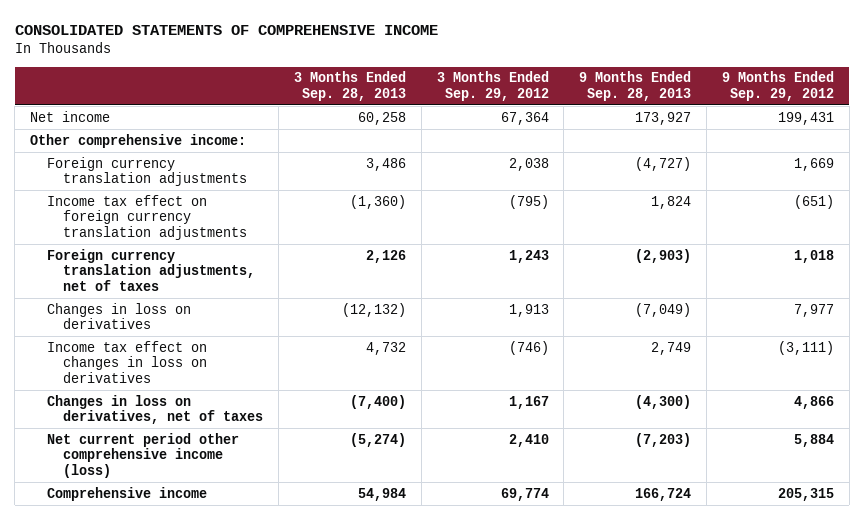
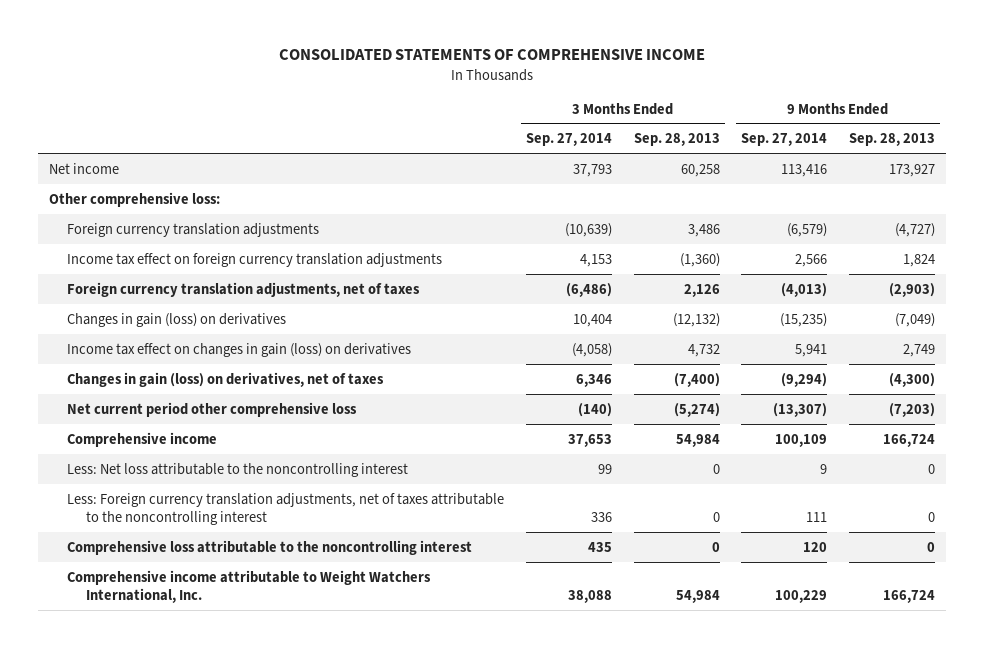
- | 3 Months Ended Sep. 28, 2013 | 3 Months Ended Sep. 29, 2012 | 9 Months Ended Sep. 28, 2013 | 9 Months Ended Sep. 29, 2012
+ | 3 Months Ended Sep. 27, 2014 | 3 Months Ended Sep. 28, 2013 | 9 Months Ended Sep. 27, 2014 | 9 Months Ended Sep. 28, 2013
- Other comprehensive income:
+ Other comprehensive loss:
- Changes in loss on derivatives | (12,132) | 1,913 | (7,049) | 7,977
- Income tax effect on changes in loss on derivatives | 4,732 | (746) | 2,749 | (3,111)
- Changes in loss on derivatives, net of taxes | (7,400) | 1,167 | (4,300) | 4,866
- Net current period other comprehensive income (loss) | (5,274) | 2,410 | (7,203) | 5,884
+ Changes in gain (loss) on derivatives | 10,404 | (12,132) | (15,235) | (7,049)
+ Income tax effect on changes in gain (loss) on derivatives | (4,058) | 4,732 | 5,941 | 2,749
+ Changes in gain (loss) on derivatives, net of taxes | 6,346 | (7,400) | (9,294) | (4,300)
+ Net current period other comprehensive loss | (140) | (5,274) | (13,307) | (7,203)
+ Less: Net loss attributable to the noncontrolling interest | 99 | 0 | 9 | 0
+ Less: Foreign currency translation adjustments, net of taxes attributable to the noncontrolling interest | 336 | 0 | 111 | 0
+ Comprehensive loss attributable to the noncontrolling interest | 435 | 0 | 120 | 0
+ Comprehensive income attributable to Weight Watchers International, Inc. | 38,088 | 54,984 | 100,229 | 166,724

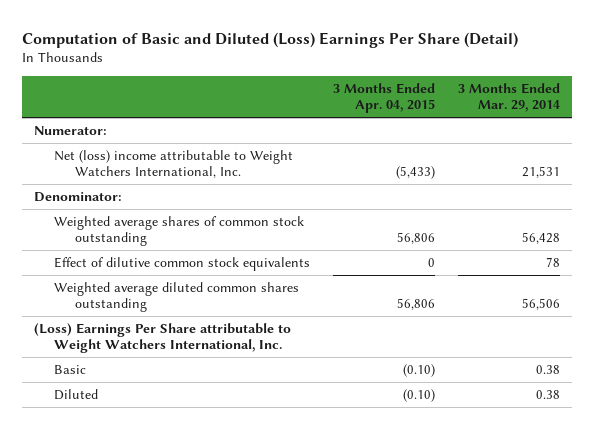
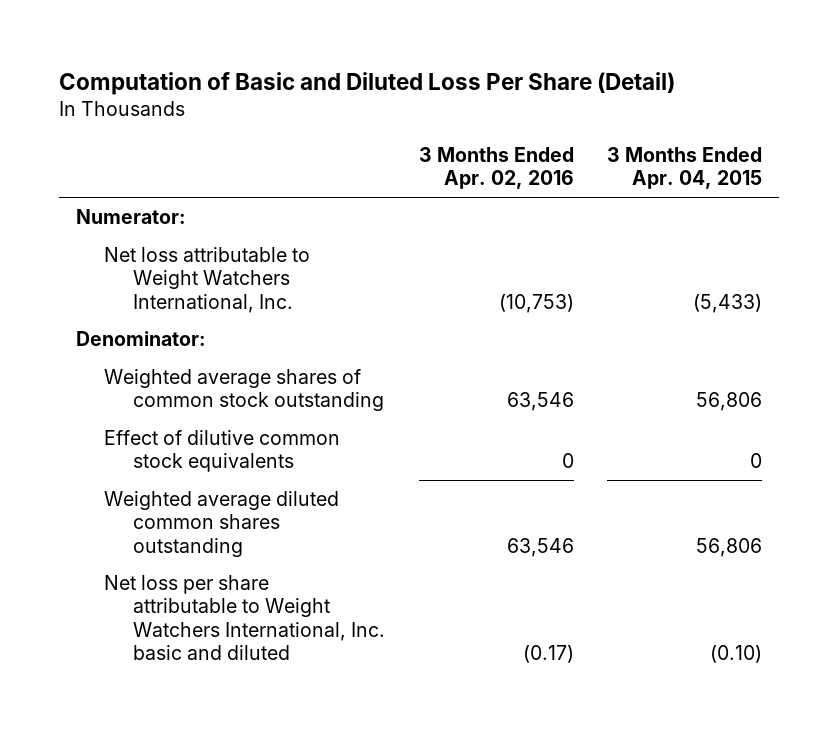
- Computation of Basic and Diluted (Loss) Earnings Per Share (Detail)
+ Computation of Basic and Diluted Loss Per Share (Detail)
- | 3 Months Ended Apr. 04, 2015 | 3 Months Ended Mar. 29, 2014
+ | 3 Months Ended Apr. 02, 2016 | 3 Months Ended Apr. 04, 2015
- Net (loss) income attributable to Weight Watchers International, Inc. | (5,433) | 21,531
+ Net loss attributable to Weight Watchers International, Inc. | (10,753) | (5,433)
- (Loss) Earnings Per Share attributable to Weight Watchers International, Inc.
- Basic | (0.10) | 0.38
- Diluted | (0.10) | 0.38
+ Net loss per share attributable to Weight Watchers International, Inc. basic and diluted | (0.17) | (0.10)

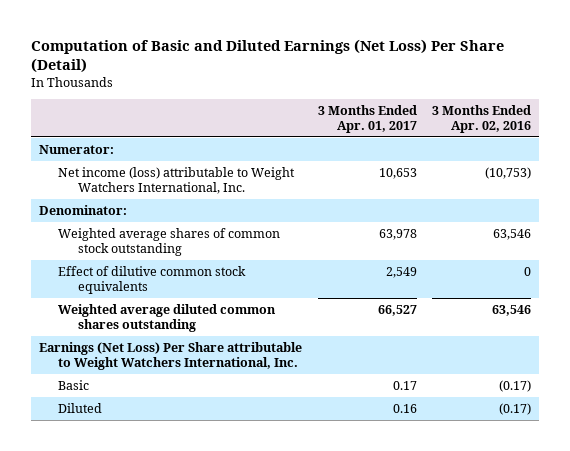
- Computation of Basic and Diluted Loss Per Share (Detail)
+ Computation of Basic and Diluted Earnings (Net Loss) Per Share (Detail)
- | 3 Months Ended Apr. 02, 2016 | 3 Months Ended Apr. 04, 2015
+ | 3 Months Ended Apr. 01, 2017 | 3 Months Ended Apr. 02, 2016
- Net loss attributable to Weight Watchers International, Inc. | (10,753) | (5,433)
+ Net income (loss) attributable to Weight Watchers International, Inc. | 10,653 | (10,753)
- Net loss per share attributable to Weight Watchers International, Inc. basic and diluted | (0.17) | (0.10)
+ Earnings (Net Loss) Per Share attributable to Weight Watchers International, Inc.
+ Basic | 0.17 | (0.17)
+ Diluted | 0.16 | (0.17)

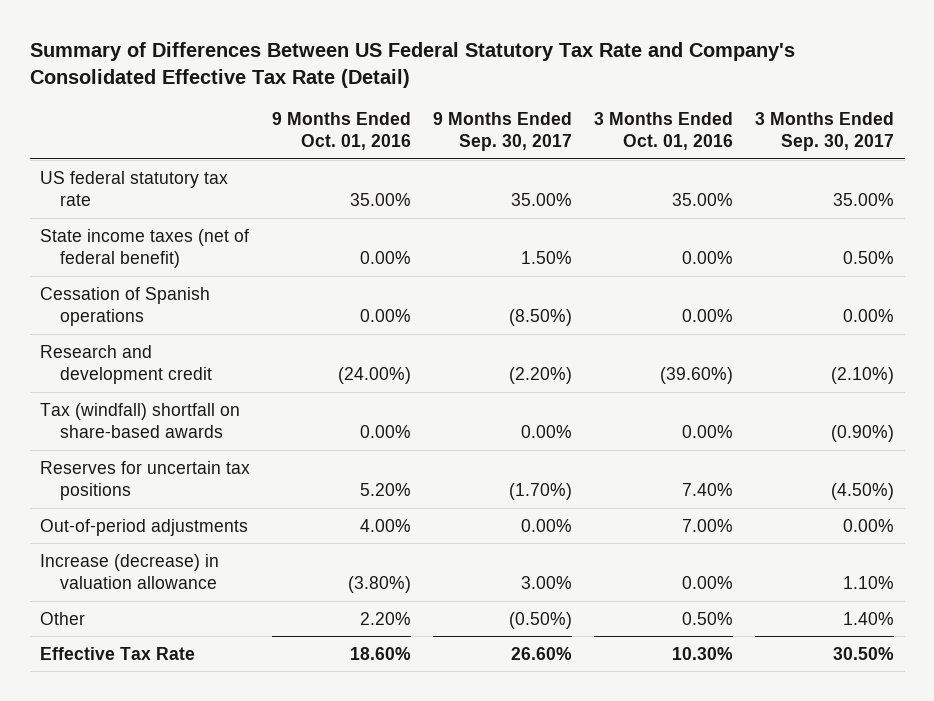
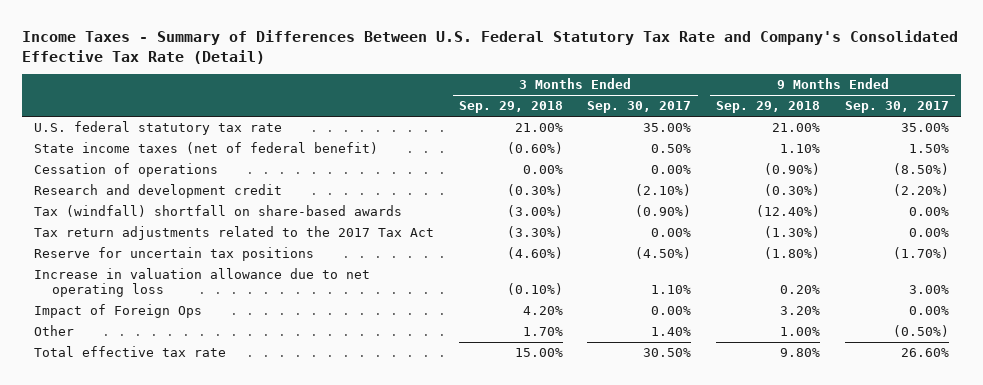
- Summary of Differences Between US Federal Statutory Tax Rate and Company's Consolidated Effective Tax Rate (Detail)
+ Income Taxes - Summary of Differences Between U.S. Federal Statutory Tax Rate and Company's Consolidated Effective Tax Rate (Detail)
- | 9 Months Ended Oct. 01, 2016 | 9 Months Ended Sep. 30, 2017 | 3 Months Ended Oct. 01, 2016 | 3 Months Ended Sep. 30, 2017
+ | 3 Months Ended Sep. 29, 2018 | 3 Months Ended Sep. 30, 2017 | 9 Months Ended Sep. 29, 2018 | 9 Months Ended Sep. 30, 2017
- US federal statutory tax rate | 35.00% | 35.00% | 35.00% | 35.00%
+ U.S. federal statutory tax rate | 21.00% | 35.00% | 21.00% | 35.00%
- Cessation of Spanish operations | 0.00% | (8.50%) | 0.00% | 0.00%
+ Cessation of operations | 0.00% | 0.00% | (0.90%) | (8.50%)
- Reserves for uncertain tax positions | 5.20% | (1.70%) | 7.40% | (4.50%)
- Out-of-period adjustments | 4.00% | 0.00% | 7.00% | 0.00%
- Increase (decrease) in valuation allowance | (3.80%) | 3.00% | 0.00% | 1.10%
+ Tax return adjustments related to the 2017 Tax Act | (3.30%) | 0.00% | (1.30%) | 0.00%
+ Reserve for uncertain tax positions | (4.60%) | (4.50%) | (1.80%) | (1.70%)
+ Increase in valuation allowance due to net operating loss | (0.10%) | 1.10% | 0.20% | 3.00%
+ Impact of Foreign Ops | 4.20% | 0.00% | 3.20% | 0.00%
- Effective Tax Rate | 18.60% | 26.60% | 10.30% | 30.50%
+ Total effective tax rate | 15.00% | 30.50% | 9.80% | 26.60%

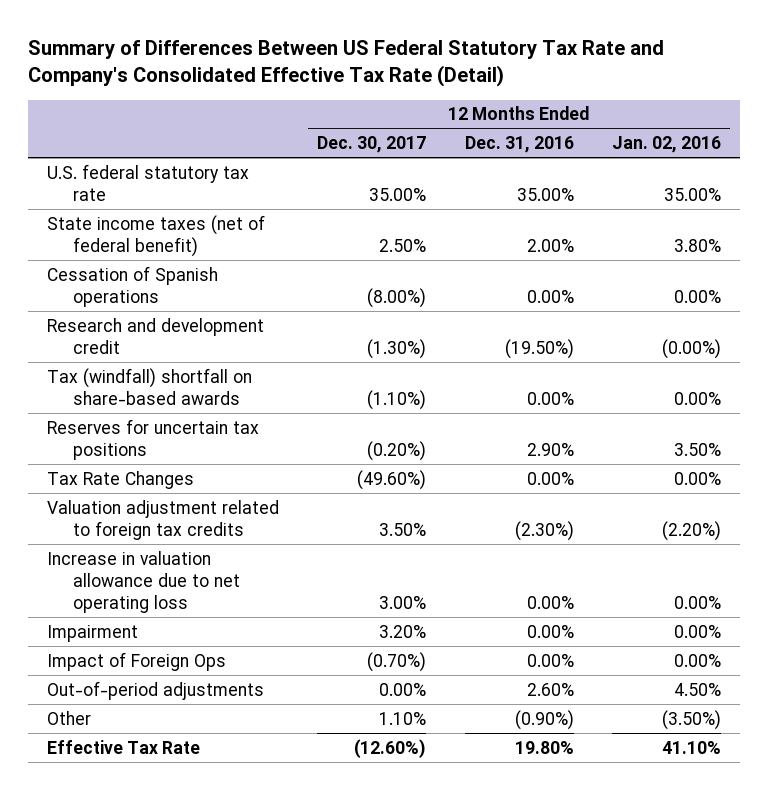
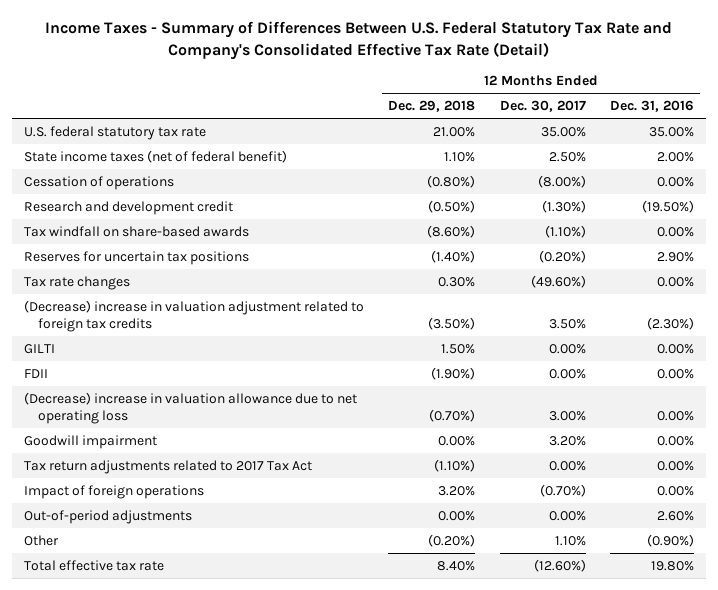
- Summary of Differences Between US Federal Statutory Tax Rate and Company's Consolidated Effective Tax Rate (Detail)
+ Income Taxes - Summary of Differences Between U.S. Federal Statutory Tax Rate and Company's Consolidated Effective Tax Rate (Detail)
- | 12 Months Ended Dec. 30, 2017 | 12 Months Ended Dec. 31, 2016 | 12 Months Ended Jan. 02, 2016
+ | 12 Months Ended Dec. 29, 2018 | 12 Months Ended Dec. 30, 2017 | 12 Months Ended Dec. 31, 2016
- Cessation of Spanish operations | (8.00%) | 0.00% | 0.00%
+ Cessation of operations | (0.80%) | (8.00%) | 0.00%
- Tax (windfall) shortfall on share-based awards | (1.10%) | 0.00% | 0.00%
+ Tax windfall on share-based awards | (8.60%) | (1.10%) | 0.00%
- Tax Rate Changes | (49.60%) | 0.00% | 0.00%
- Valuation adjustment related to foreign tax credits | 3.50% | (2.30%) | (2.20%)
- Increase in valuation allowance due to net operating loss | 3.00% | 0.00% | 0.00%
- Impairment | 3.20% | 0.00% | 0.00%
- Impact of Foreign Ops | (0.70%) | 0.00% | 0.00%
+ Tax rate changes | 0.30% | (49.60%) | 0.00%
+ (Decrease) increase in valuation adjustment related to foreign tax credits | (3.50%) | 3.50% | (2.30%)
+ GILTI | 1.50% | 0.00% | 0.00%
+ FDII | (1.90%) | 0.00% | 0.00%
+ (Decrease) increase in valuation allowance due to net operating loss | (0.70%) | 3.00% | 0.00%
+ Goodwill impairment | 0.00% | 3.20% | 0.00%
+ Tax return adjustments related to 2017 Tax Act | (1.10%) | 0.00% | 0.00%
+ Impact of foreign operations | 3.20% | (0.70%) | 0.00%
- Effective Tax Rate | (12.60%) | 19.80% | 41.10%
+ Total effective tax rate | 8.40% | (12.60%) | 19.80%

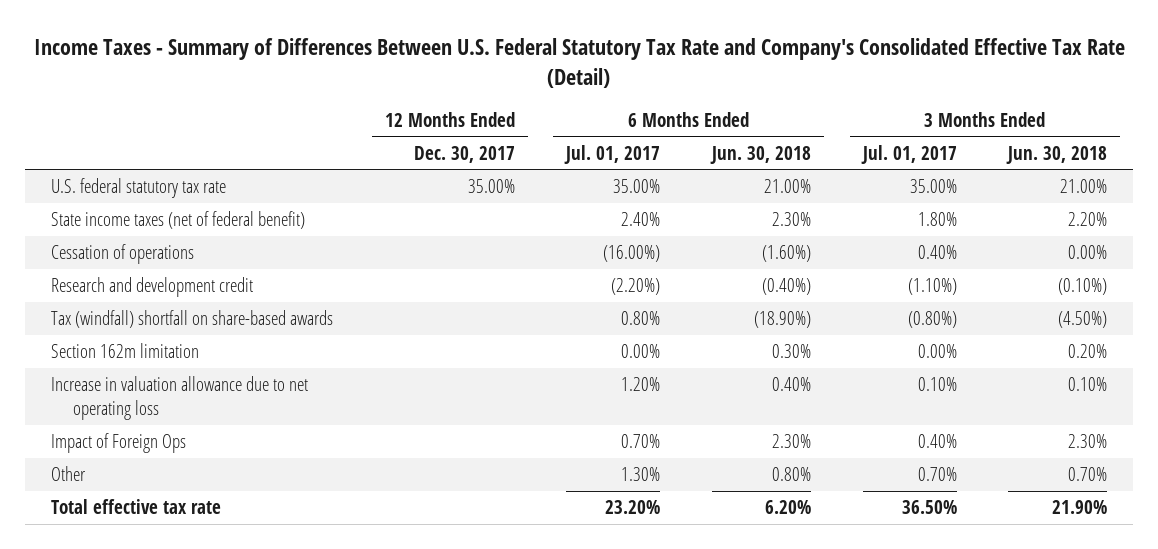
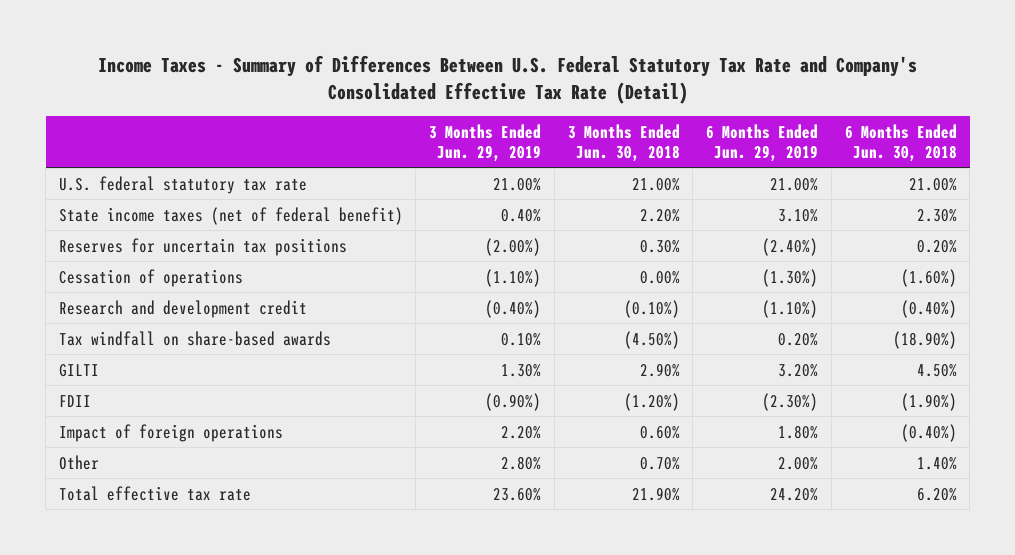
- | 12 Months Ended Dec. 30, 2017 | 6 Months Ended Jul. 01, 2017 | 6 Months Ended Jun. 30, 2018 | 3 Months Ended Jul. 01, 2017 | 3 Months Ended Jun. 30, 2018
+ | 3 Months Ended Jun. 29, 2019 | 3 Months Ended Jun. 30, 2018 | 6 Months Ended Jun. 29, 2019 | 6 Months Ended Jun. 30, 2018
+ Reserves for uncertain tax positions | (2.00%) | 0.30% | (2.40%) | 0.20%
- Tax (windfall) shortfall on share-based awards | | 0.80% | (18.90%) | (0.80%) | (4.50%)
- Section 162m limitation | | 0.00% | 0.30% | 0.00% | 0.20%
- Increase in valuation allowance due to net operating loss | | 1.20% | 0.40% | 0.10% | 0.10%
- Impact of Foreign Ops | | 0.70% | 2.30% | 0.40% | 2.30%
- Other | | 1.30% | 0.80% | 0.70% | 0.70%
+ Tax windfall on share-based awards | 0.10% | (4.50%) | 0.20% | (18.90%)
+ GILTI | 1.30% | 2.90% | 3.20% | 4.50%
+ FDII | (0.90%) | (1.20%) | (2.30%) | (1.90%)
+ Impact of foreign operations | 2.20% | 0.60% | 1.80% | (0.40%)
+ Other | 2.80% | 0.70% | 2.00% | 1.40%

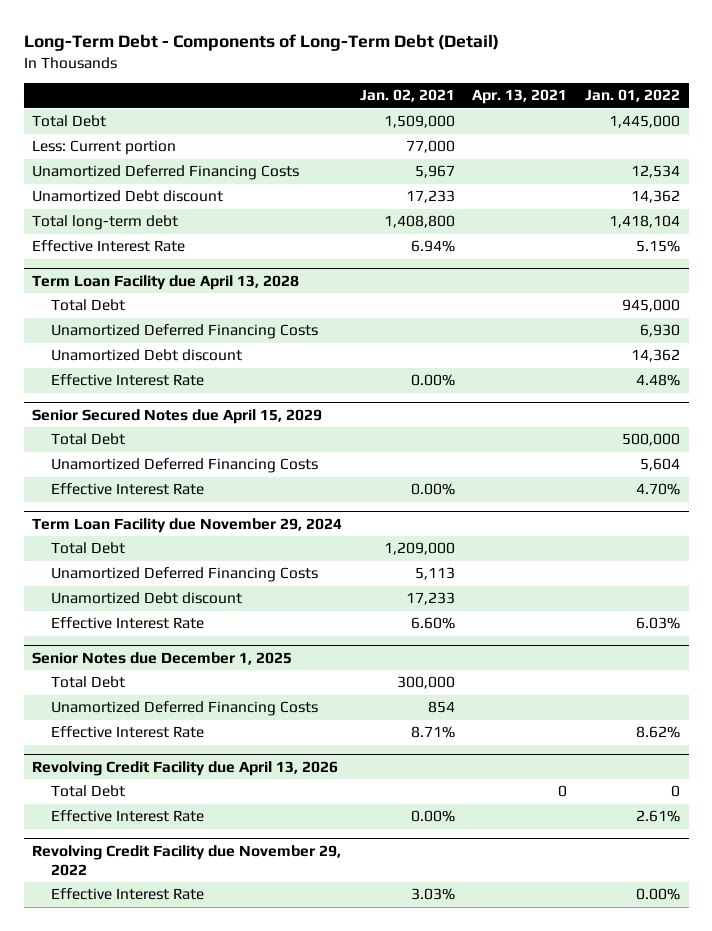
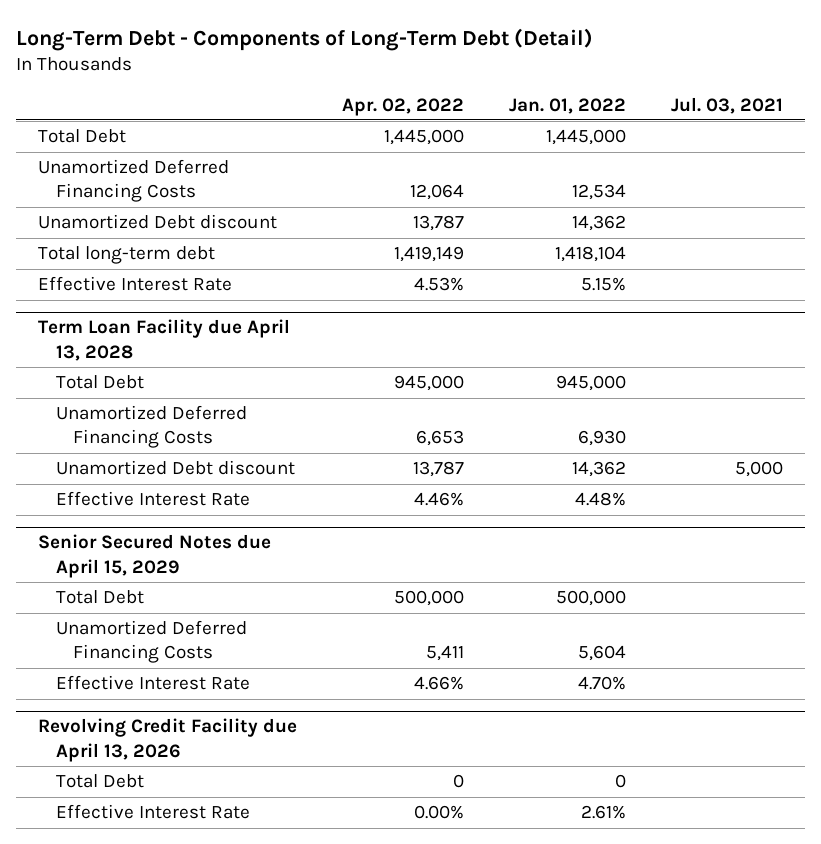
- | Jan. 02, 2021 | Apr. 13, 2021 | Jan. 01, 2022
+ | Apr. 02, 2022 | Jan. 01, 2022 | Jul. 03, 2021
- Less: Current portion | 77,000 | |
- Term Loan Facility due November 29, 2024
- Total Debt | 1,209,000 | |
- Unamortized Deferred Financing Costs | 5,113 | |
- Unamortized Debt discount | 17,233 | |
- Effective Interest Rate | 6.60% | | 6.03%
- Senior Notes due December 1, 2025
- Total Debt | 300,000 | |
- Unamortized Deferred Financing Costs | 854 | |
- Effective Interest Rate | 8.71% | | 8.62%
- Revolving Credit Facility due November 29, 2022
- Effective Interest Rate | 3.03% | | 0.00%

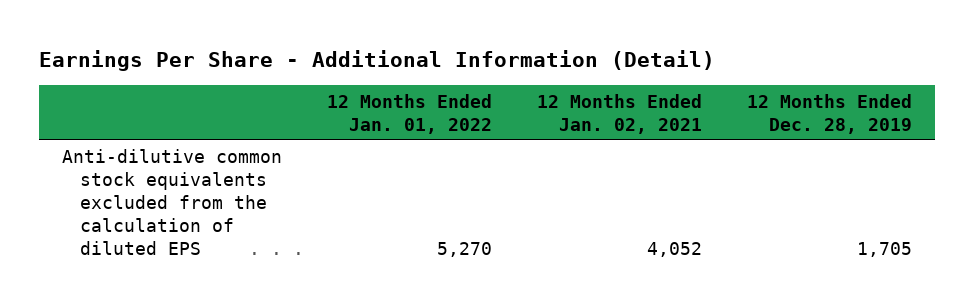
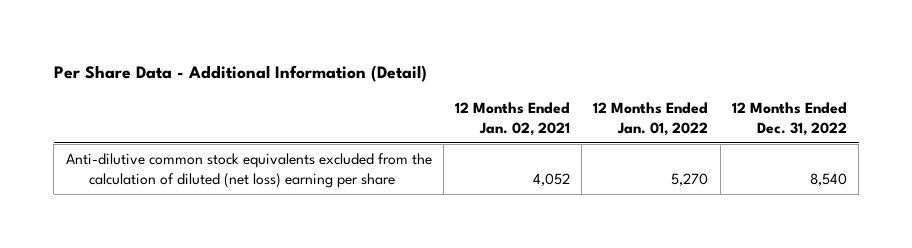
- Earnings Per Share - Additional Information (Detail)
+ Per Share Data - Additional Information (Detail)
- | 12 Months Ended Jan. 01, 2022 | 12 Months Ended Jan. 02, 2021 | 12 Months Ended Dec. 28, 2019
+ | 12 Months Ended Jan. 02, 2021 | 12 Months Ended Jan. 01, 2022 | 12 Months Ended Dec. 31, 2022
- Anti-dilutive common stock equivalents excluded from the calculation of diluted EPS | 5,270 | 4,052 | 1,705
+ Anti-dilutive common stock equivalents excluded from the calculation of diluted (net loss) earning per share | 4,052 | 5,270 | 8,540

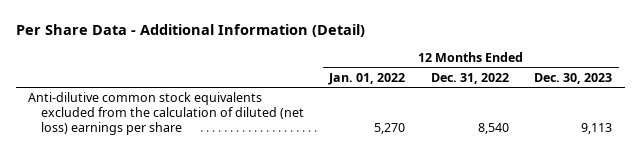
- | 12 Months Ended Jan. 02, 2021 | 12 Months Ended Jan. 01, 2022 | 12 Months Ended Dec. 31, 2022
+ | 12 Months Ended Jan. 01, 2022 | 12 Months Ended Dec. 31, 2022 | 12 Months Ended Dec. 30, 2023
- Anti-dilutive common stock equivalents excluded from the calculation of diluted (net loss) earning per share | 4,052 | 5,270 | 8,540
+ Anti-dilutive common stock equivalents excluded from the calculation of diluted (net loss) earnings per share | 5,270 | 8,540 | 9,113

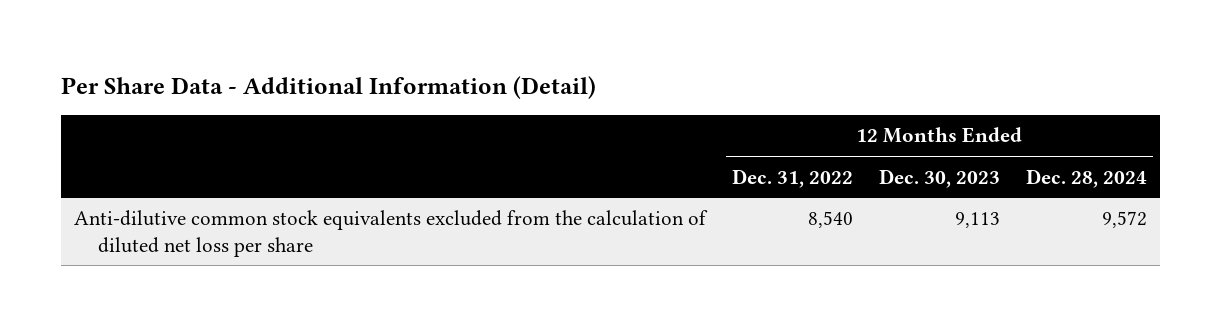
- | 12 Months Ended Jan. 01, 2022 | 12 Months Ended Dec. 31, 2022 | 12 Months Ended Dec. 30, 2023
+ | 12 Months Ended Dec. 31, 2022 | 12 Months Ended Dec. 30, 2023 | 12 Months Ended Dec. 28, 2024
- Anti-dilutive common stock equivalents excluded from the calculation of diluted (net loss) earnings per share | 5,270 | 8,540 | 9,113
+ Anti-dilutive common stock equivalents excluded from the calculation of diluted net loss per share | 8,540 | 9,113 | 9,572

